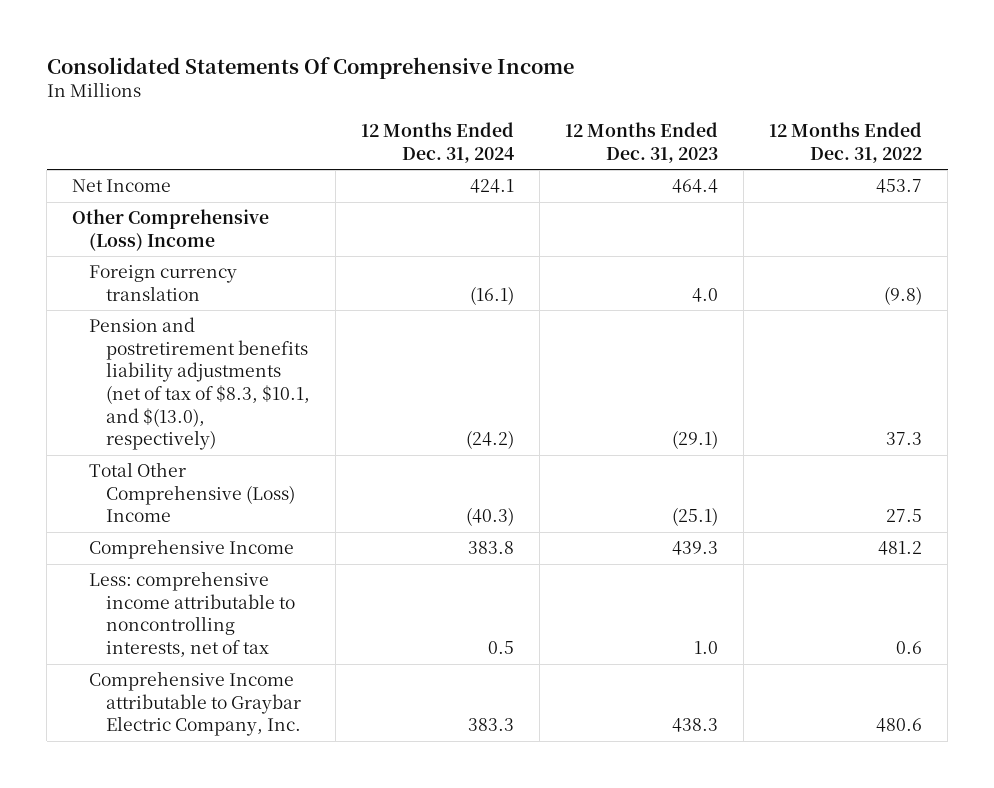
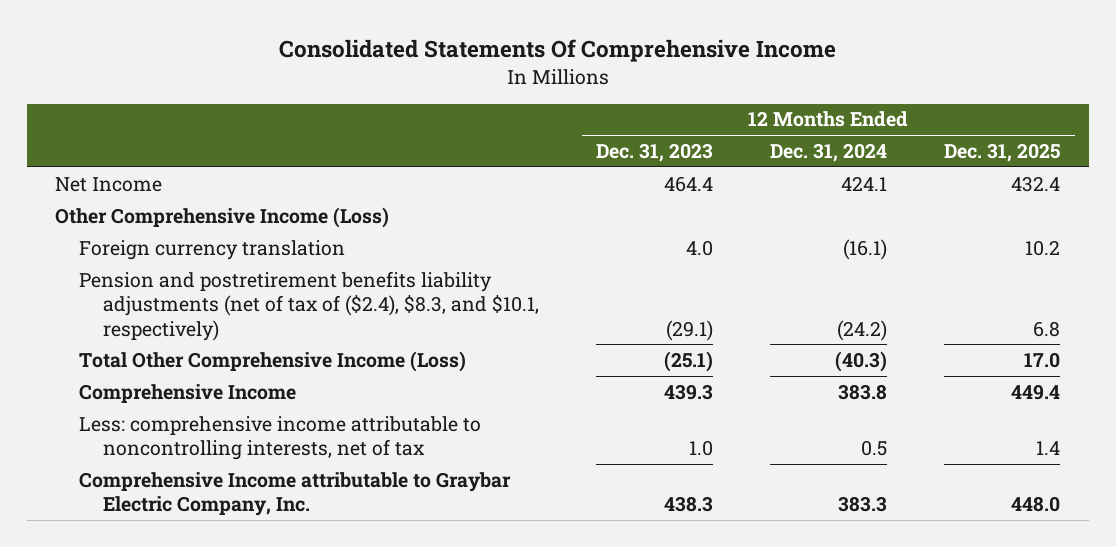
- | 12 Months Ended Dec. 31, 2024 | 12 Months Ended Dec. 31, 2023 | 12 Months Ended Dec. 31, 2022
+ | 12 Months Ended Dec. 31, 2023 | 12 Months Ended Dec. 31, 2024 | 12 Months Ended Dec. 31, 2025
- Other Comprehensive (Loss) Income
+ Other Comprehensive Income (Loss)
- Pension and postretirement benefits liability adjustments (net of tax of $8.3, $10.1, and $(13.0), respectively) | (24.2) | (29.1) | 37.3
- Total Other Comprehensive (Loss) Income | (40.3) | (25.1) | 27.5
+ Pension and postretirement benefits liability adjustments (net of tax of ($2.4), $8.3, and $10.1, respectively) | (29.1) | (24.2) | 6.8
+ Total Other Comprehensive Income (Loss) | (25.1) | (40.3) | 17.0

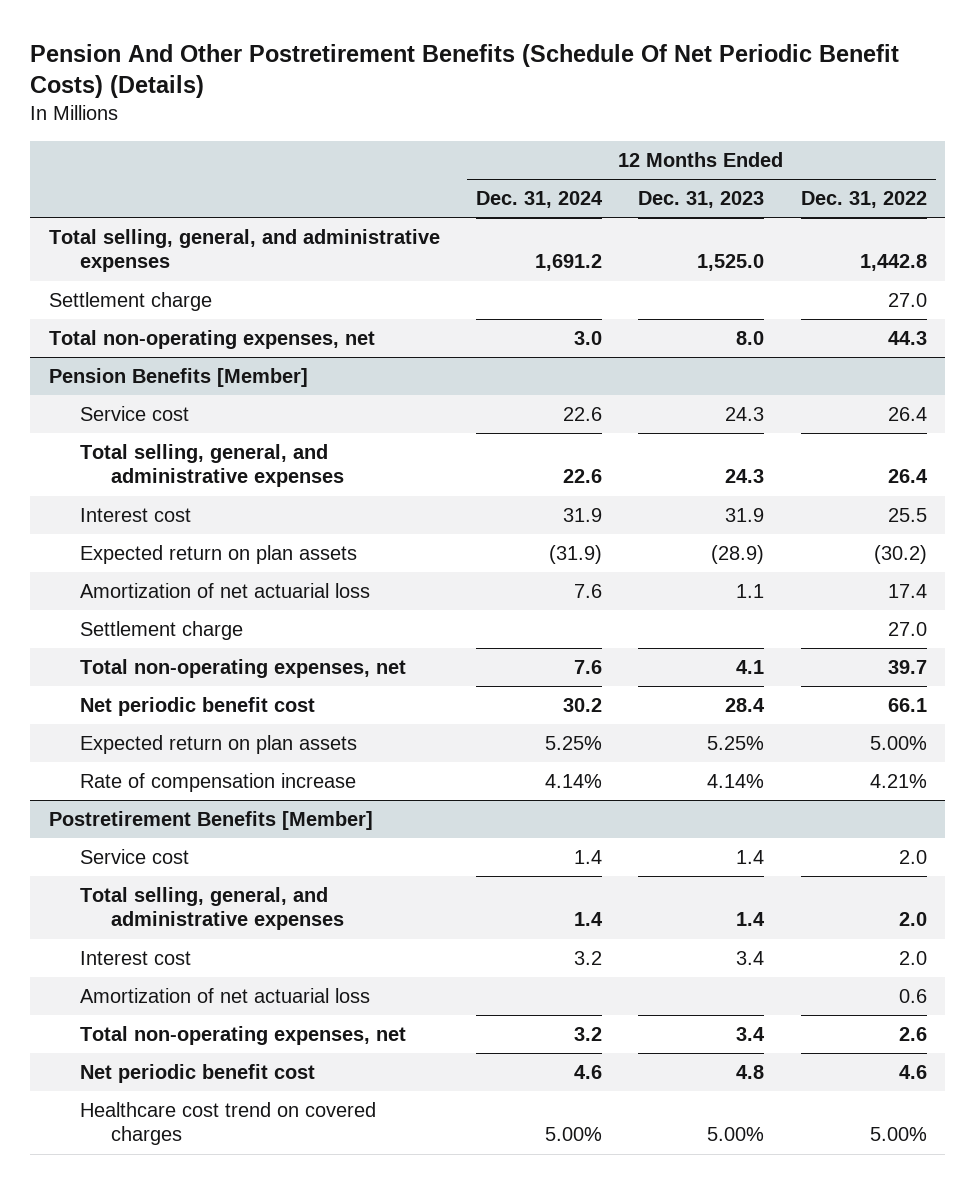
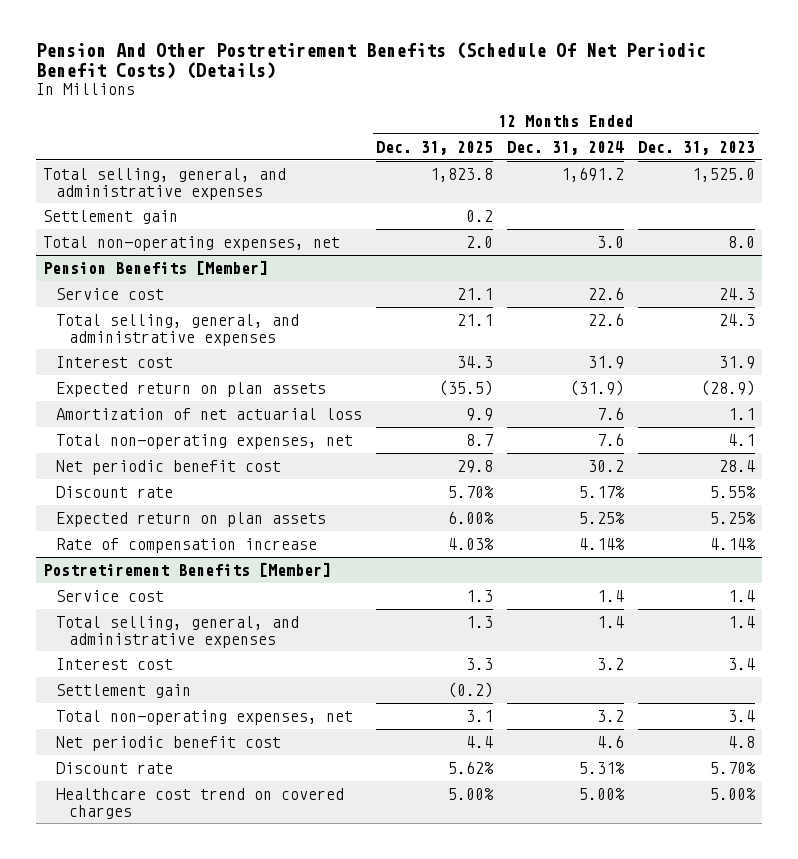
- | 12 Months Ended Dec. 31, 2024 | 12 Months Ended Dec. 31, 2023 | 12 Months Ended Dec. 31, 2022
+ | 12 Months Ended Dec. 31, 2025 | 12 Months Ended Dec. 31, 2024 | 12 Months Ended Dec. 31, 2023
- Settlement charge | | | 27.0
+ Settlement gain | 0.2 | |
@ Pension Benefits [Member]
- Settlement charge | | | 27.0
+ Discount rate | 5.70% | 5.17% | 5.55%
@ Postretirement Benefits [Member]
- Amortization of net actuarial loss | | | 0.6
+ Settlement gain | (0.2) | |
+ Discount rate | 5.62% | 5.31% | 5.70%

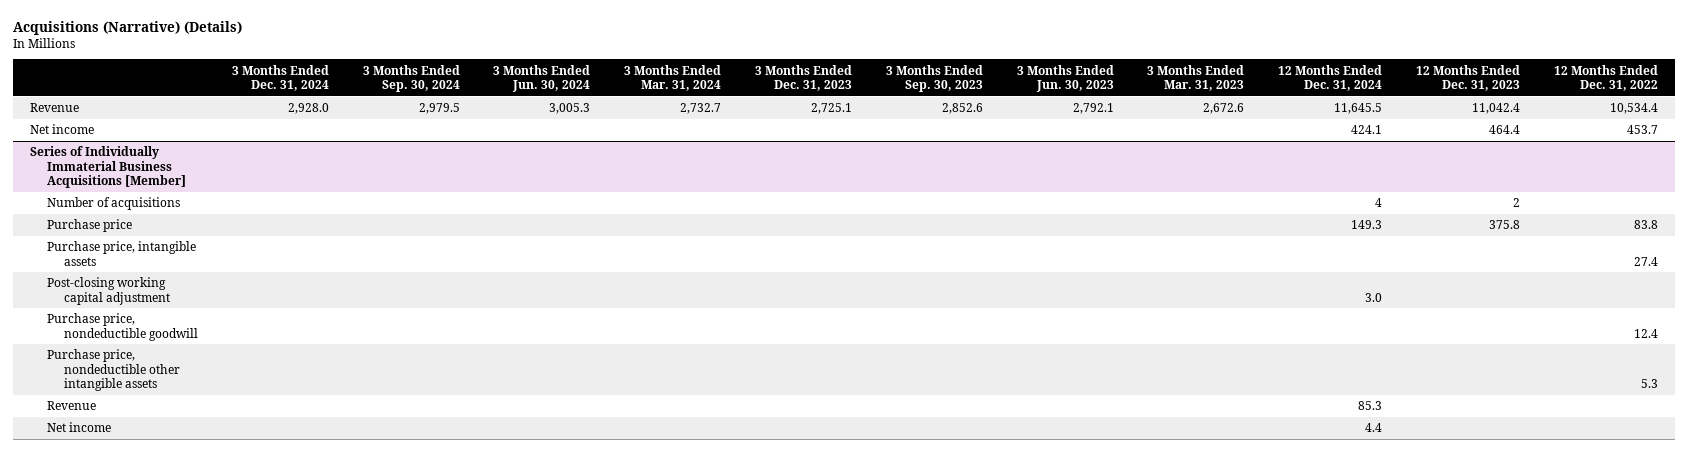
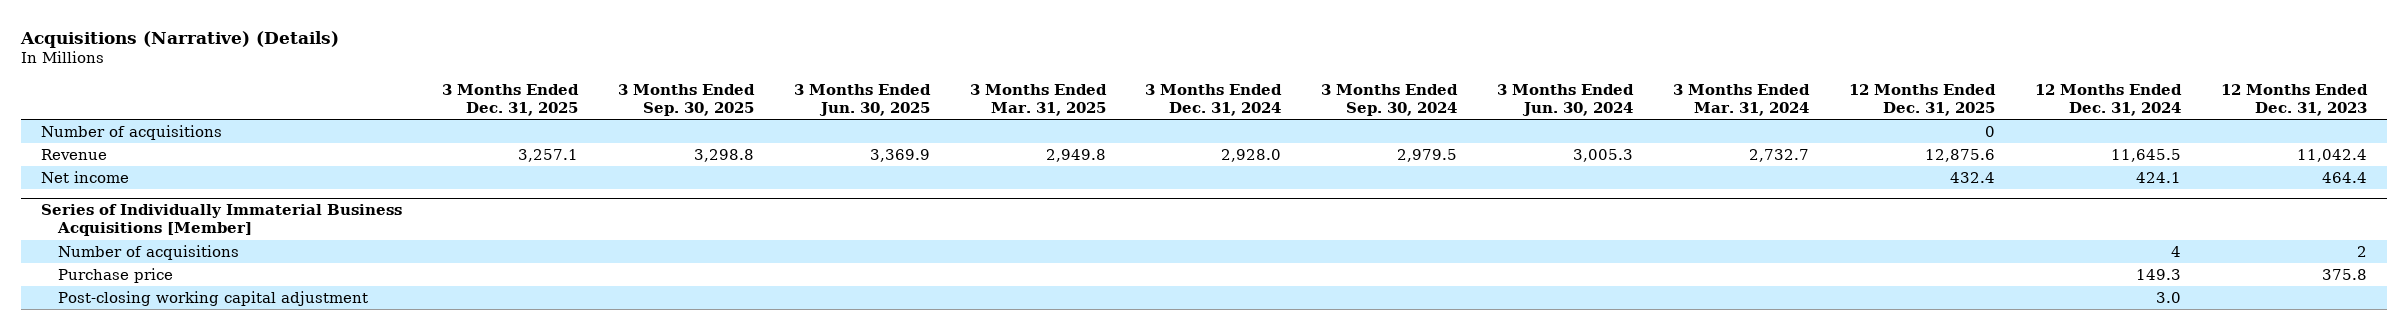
- | 3 Months Ended Dec. 31, 2024 | 3 Months Ended Sep. 30, 2024 | 3 Months Ended Jun. 30, 2024 | 3 Months Ended Mar. 31, 2024 | 3 Months Ended Dec. 31, 2023 | 3 Months Ended Sep. 30, 2023 | 3 Months Ended Jun. 30, 2023 | 3 Months Ended Mar. 31, 2023 | 12 Months Ended Dec. 31, 2024 | 12 Months Ended Dec. 31, 2023 | 12 Months Ended Dec. 31, 2022
+ | 3 Months Ended Dec. 31, 2025 | 3 Months Ended Sep. 30, 2025 | 3 Months Ended Jun. 30, 2025 | 3 Months Ended Mar. 31, 2025 | 3 Months Ended Dec. 31, 2024 | 3 Months Ended Sep. 30, 2024 | 3 Months Ended Jun. 30, 2024 | 3 Months Ended Mar. 31, 2024 | 12 Months Ended Dec. 31, 2025 | 12 Months Ended Dec. 31, 2024 | 12 Months Ended Dec. 31, 2023
+ Number of acquisitions | | | | | | | | | 0 | |
@ Series of Individually Immaterial Business Acquisitions [Member]
- Purchase price, intangible assets | | | | | | | | | | | 27.4
- Purchase price, nondeductible goodwill | | | | | | | | | | | 12.4
- Purchase price, nondeductible other intangible assets | | | | | | | | | | | 5.3
- Revenue | | | | | | | | | 85.3 | |
- Net income | | | | | | | | | 4.4 | |

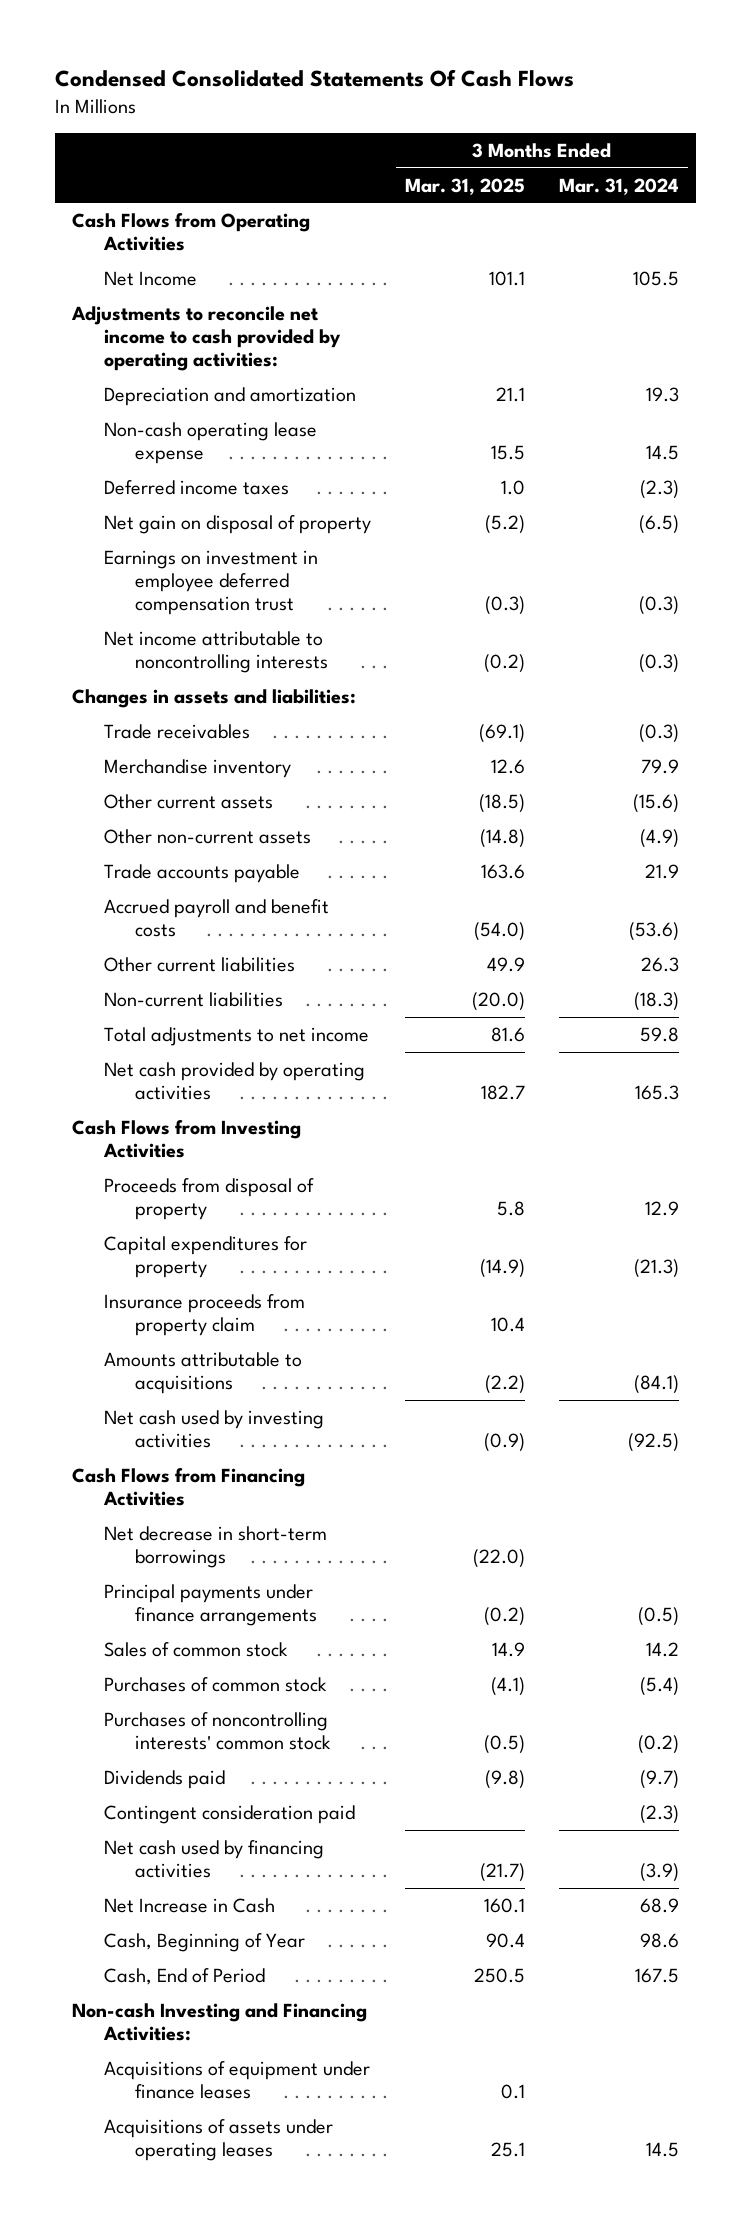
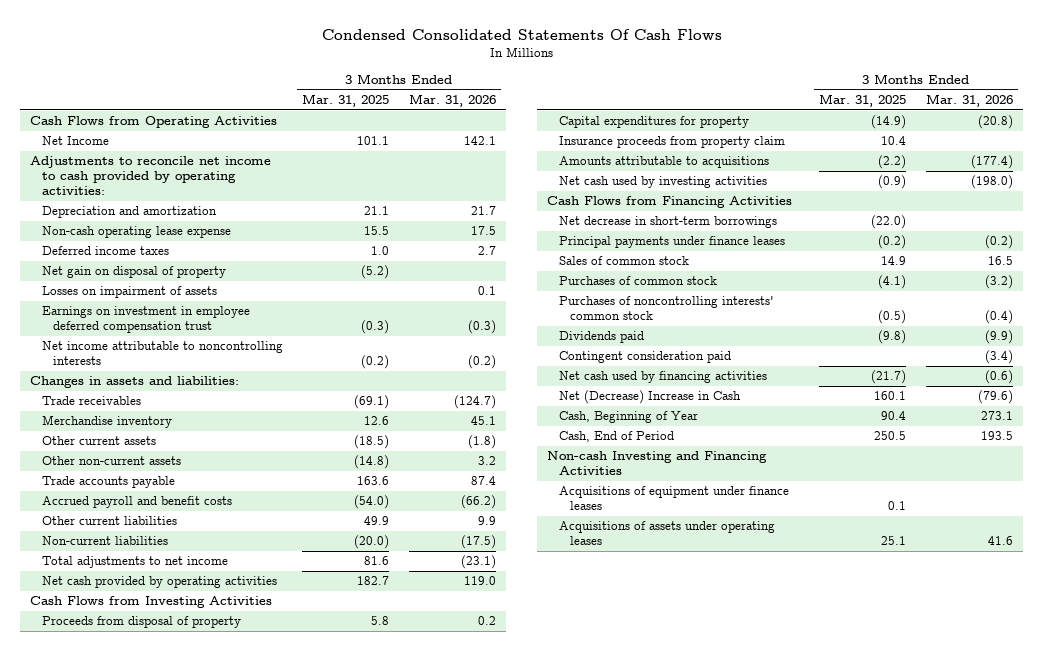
- | 3 Months Ended Mar. 31, 2025 | 3 Months Ended Mar. 31, 2024
+ | 3 Months Ended Mar. 31, 2025 | 3 Months Ended Mar. 31, 2026
+ Losses on impairment of assets | | 0.1
- Principal payments under finance arrangements | (0.2) | (0.5)
+ Principal payments under finance leases | (0.2) | (0.2)
- Net Increase in Cash | 160.1 | 68.9
+ Net (Decrease) Increase in Cash | 160.1 | (79.6)
- Non-cash Investing and Financing Activities:
+ Non-cash Investing and Financing Activities

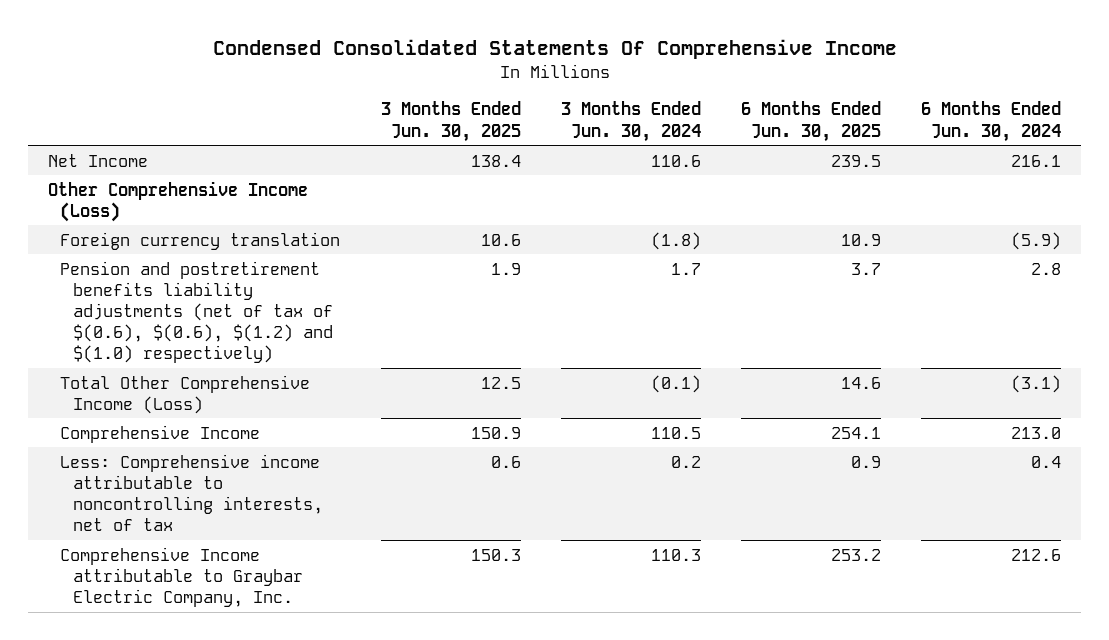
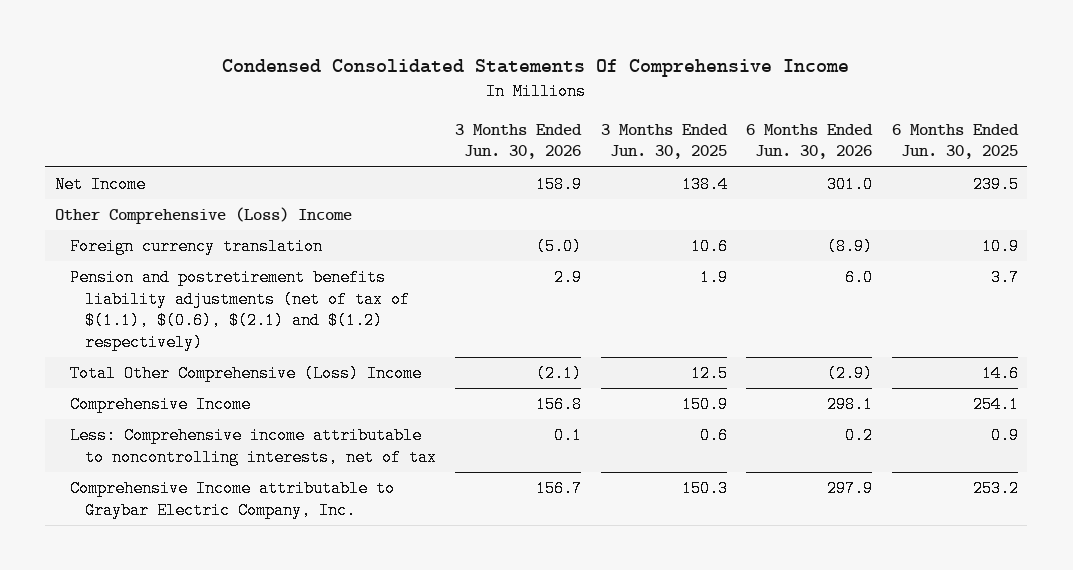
- | 3 Months Ended Jun. 30, 2025 | 3 Months Ended Jun. 30, 2024 | 6 Months Ended Jun. 30, 2025 | 6 Months Ended Jun. 30, 2024
+ | 3 Months Ended Jun. 30, 2026 | 3 Months Ended Jun. 30, 2025 | 6 Months Ended Jun. 30, 2026 | 6 Months Ended Jun. 30, 2025
- Other Comprehensive Income (Loss)
+ Other Comprehensive (Loss) Income
- Pension and postretirement benefits liability adjustments (net of tax of $(0.6), $(0.6), $(1.2) and $(1.0) respectively) | 1.9 | 1.7 | 3.7 | 2.8
- Total Other Comprehensive Income (Loss) | 12.5 | (0.1) | 14.6 | (3.1)
+ Pension and postretirement benefits liability adjustments (net of tax of $(1.1), $(0.6), $(2.1) and $(1.2) respectively) | 2.9 | 1.9 | 6.0 | 3.7
+ Total Other Comprehensive (Loss) Income | (2.1) | 12.5 | (2.9) | 14.6

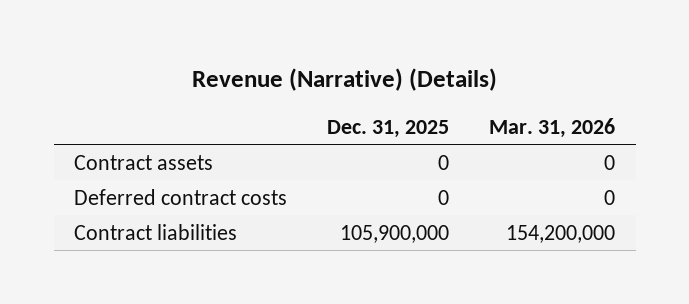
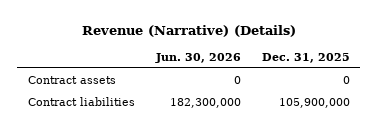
- | Dec. 31, 2025 | Mar. 31, 2026
+ | Jun. 30, 2026 | Dec. 31, 2025
- Deferred contract costs | 0 | 0

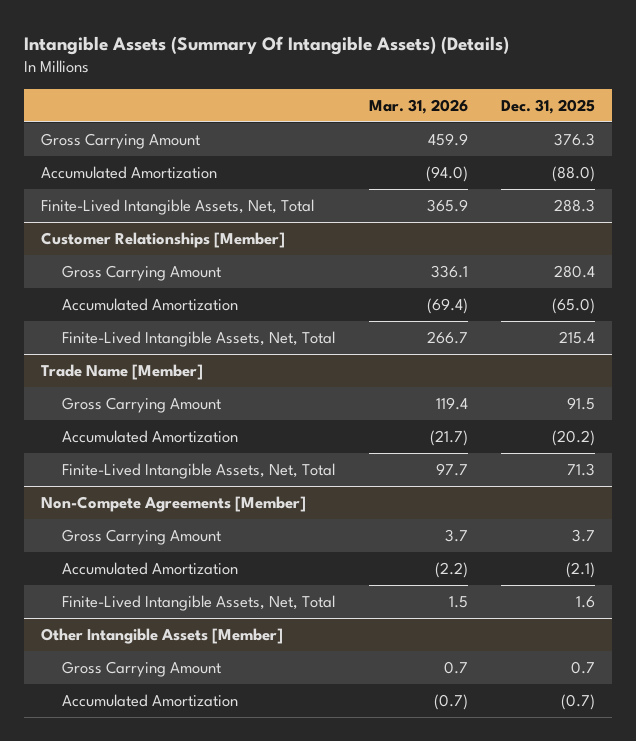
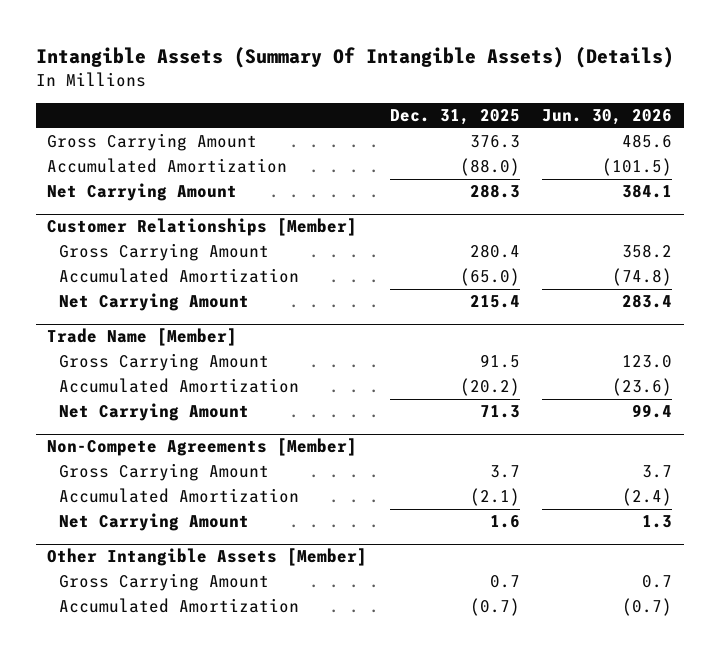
- | Mar. 31, 2026 | Dec. 31, 2025
+ | Dec. 31, 2025 | Jun. 30, 2026
- Finite-Lived Intangible Assets, Net, Total | 365.9 | 288.3
+ Net Carrying Amount | 288.3 | 384.1
@ Customer Relationships [Member]
- Finite-Lived Intangible Assets, Net, Total | 266.7 | 215.4
+ Net Carrying Amount | 215.4 | 283.4
@ Trade Name [Member]
- Finite-Lived Intangible Assets, Net, Total | 97.7 | 71.3
+ Net Carrying Amount | 71.3 | 99.4
@ Non-Compete Agreements [Member]
- Finite-Lived Intangible Assets, Net, Total | 1.5 | 1.6
+ Net Carrying Amount | 1.6 | 1.3

